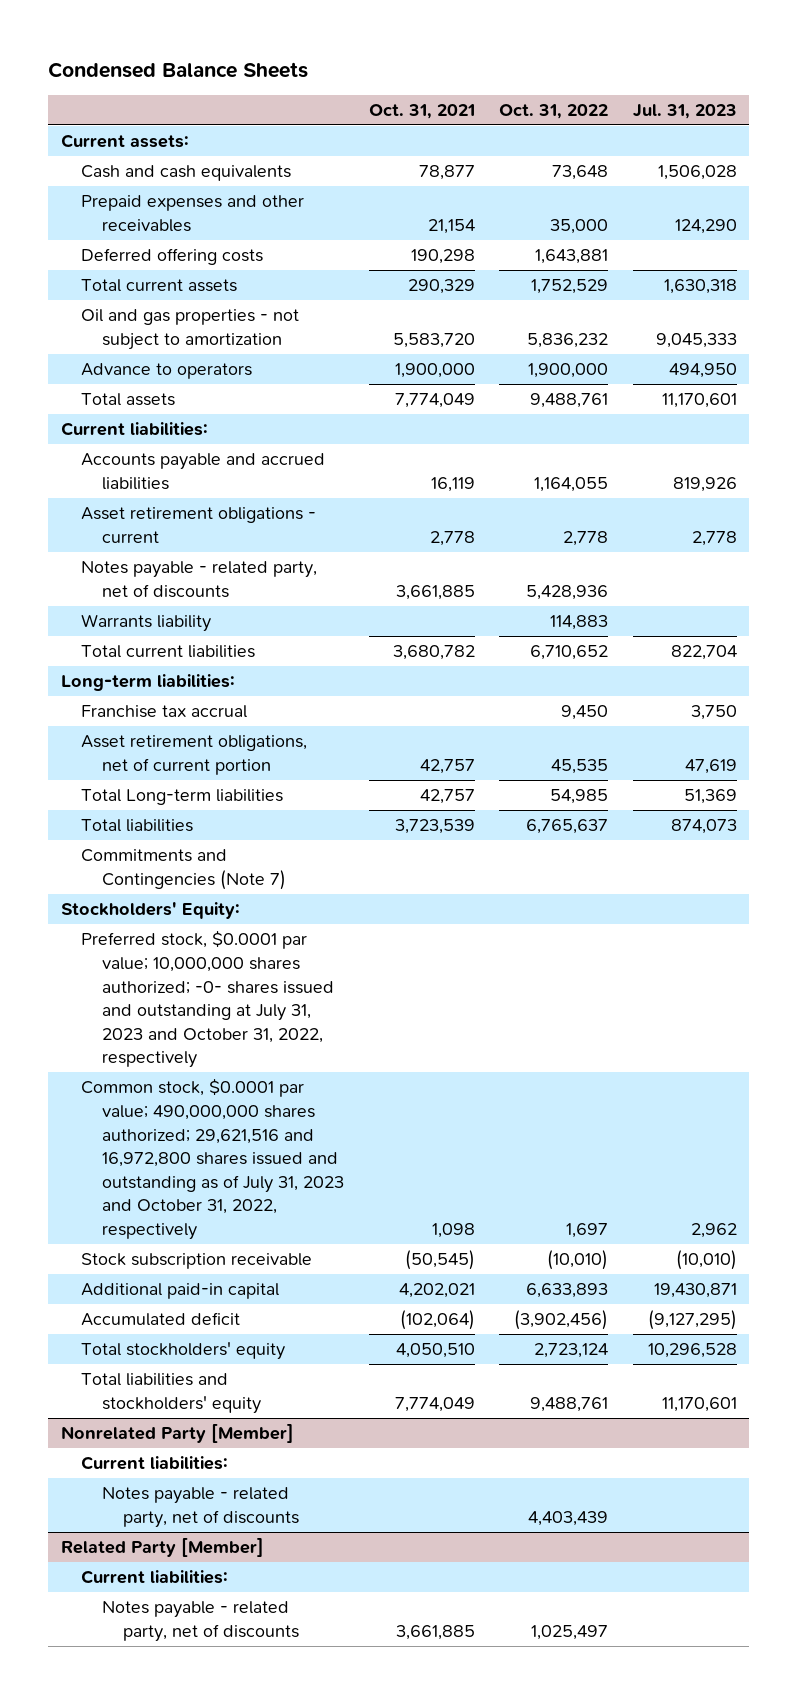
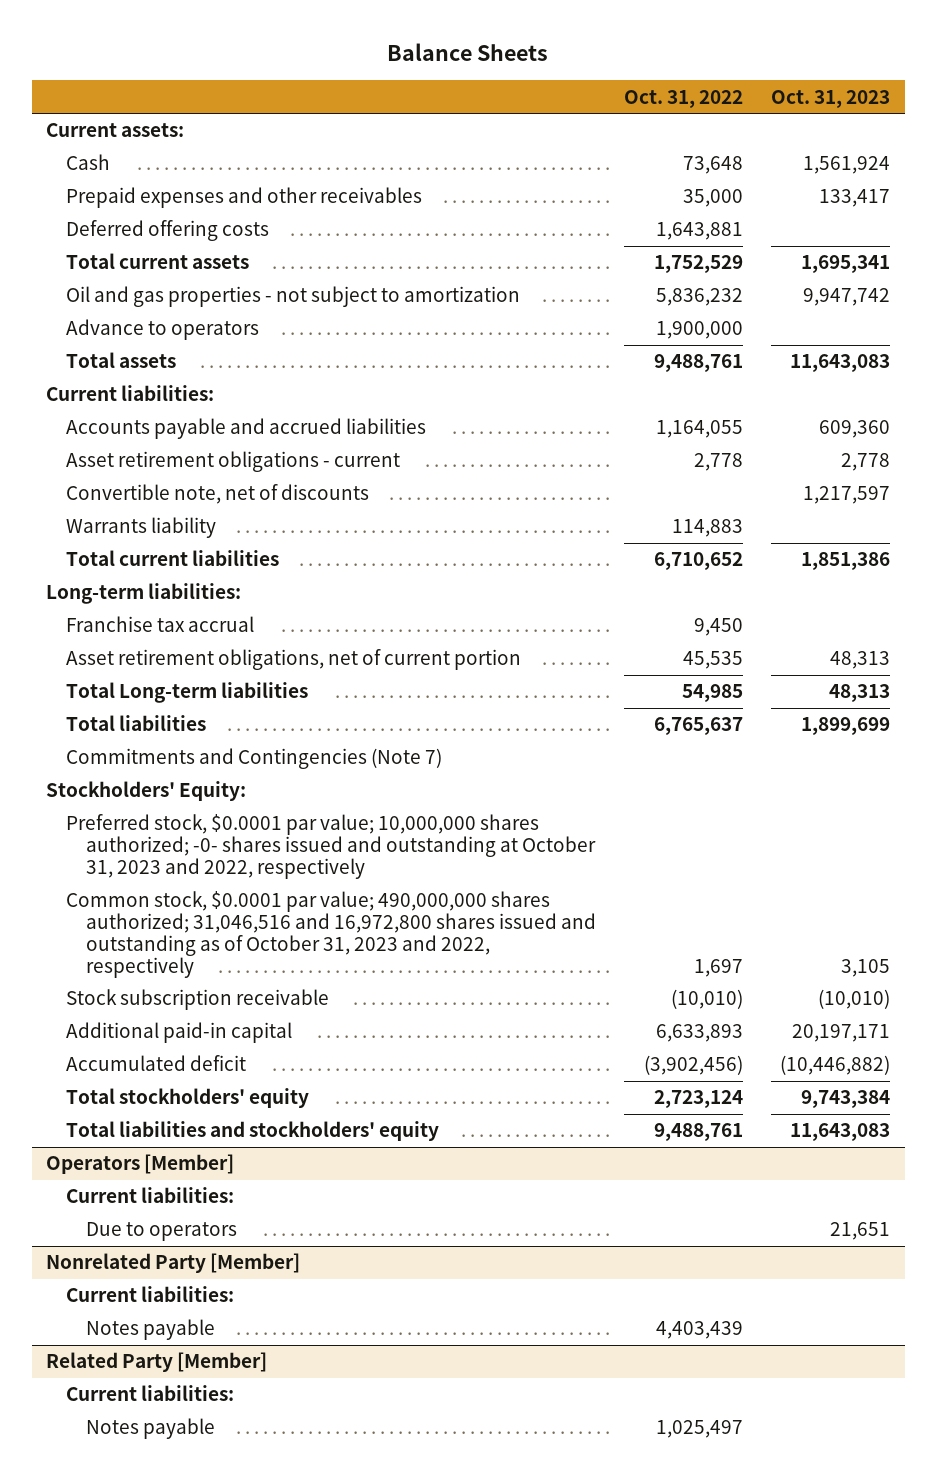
- Condensed Balance Sheets
+ Balance Sheets
- | Oct. 31, 2021 | Oct. 31, 2022 | Jul. 31, 2023
+ | Oct. 31, 2022 | Oct. 31, 2023
- Cash and cash equivalents | 78,877 | 73,648 | 1,506,028
+ Cash | 73,648 | 1,561,924
- Notes payable - related party, net of discounts | 3,661,885 | 5,428,936 |
+ Convertible note, net of discounts | | 1,217,597
- Preferred stock, $0.0001 par value; 10,000,000 shares authorized; -0- shares issued and outstanding at July 31, 2023 and October 31, 2022, respectively
- Common stock, $0.0001 par value; 490,000,000 shares authorized; 29,621,516 and 16,972,800 shares issued and outstanding as of July 31, 2023 and October 31, 2022, respectively | 1,098 | 1,697 | 2,962
+ Preferred stock, $0.0001 par value; 10,000,000 shares authorized; -0- shares issued and outstanding at October 31, 2023 and 2022, respectively
+ Common stock, $0.0001 par value; 490,000,000 shares authorized; 31,046,516 and 16,972,800 shares issued and outstanding as of October 31, 2023 and 2022, respectively | 1,697 | 3,105
+ Operators [Member]
+ Current liabilities:
+ Due to operators | | 21,651
@ Nonrelated Party [Member]
- Notes payable - related party, net of discounts | | 4,403,439 |
+ Notes payable | 4,403,439 |
@ Related Party [Member]
- Notes payable - related party, net of discounts | 3,661,885 | 1,025,497 |
+ Notes payable | 1,025,497 |

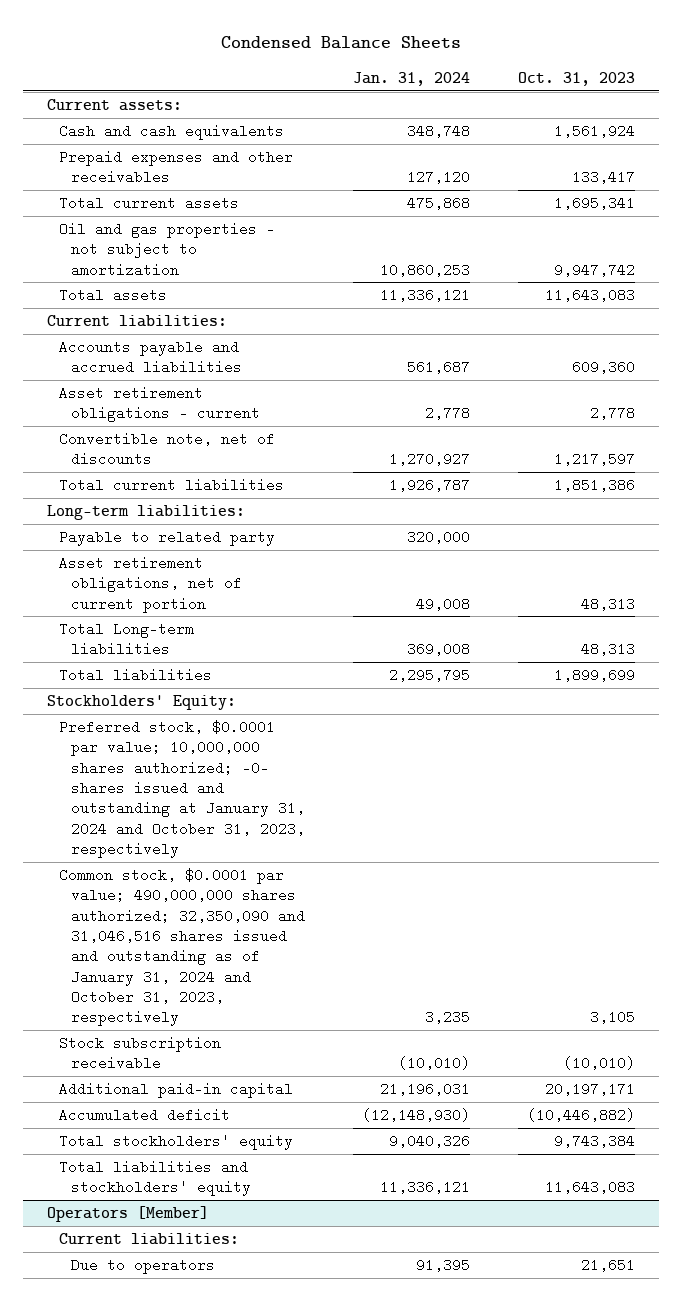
- Balance Sheets
+ Condensed Balance Sheets
- | Oct. 31, 2022 | Oct. 31, 2023
+ | Jan. 31, 2024 | Oct. 31, 2023
- Cash | 73,648 | 1,561,924
+ Cash and cash equivalents | 348,748 | 1,561,924
- Deferred offering costs | 1,643,881 |
- Advance to operators | 1,900,000 |
- Warrants liability | 114,883 |
- Franchise tax accrual | 9,450 |
+ Payable to related party | 320,000 |
- Commitments and Contingencies (Note 7)
- Preferred stock, $0.0001 par value; 10,000,000 shares authorized; -0- shares issued and outstanding at October 31, 2023 and 2022, respectively
- Common stock, $0.0001 par value; 490,000,000 shares authorized; 31,046,516 and 16,972,800 shares issued and outstanding as of October 31, 2023 and 2022, respectively | 1,697 | 3,105
+ Preferred stock, $0.0001 par value; 10,000,000 shares authorized; -0- shares issued and outstanding at January 31, 2024 and October 31, 2023, respectively
+ Common stock, $0.0001 par value; 490,000,000 shares authorized; 32,350,090 and 31,046,516 shares issued and outstanding as of January 31, 2024 and October 31, 2023, respectively | 3,235 | 3,105
- Nonrelated Party [Member]
- Current liabilities:
- Notes payable | 4,403,439 |
- Related Party [Member]
- Current liabilities:
- Notes payable | 1,025,497 |

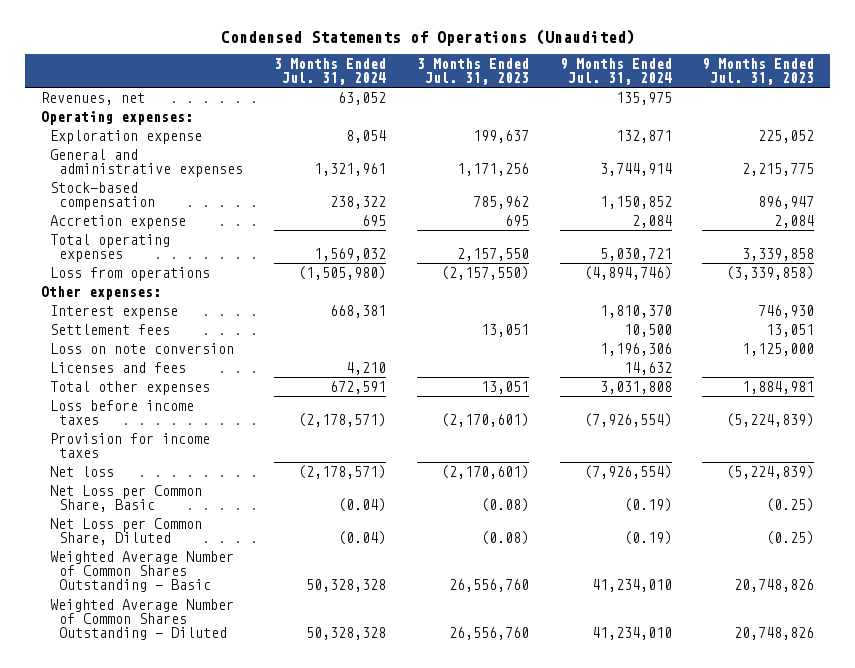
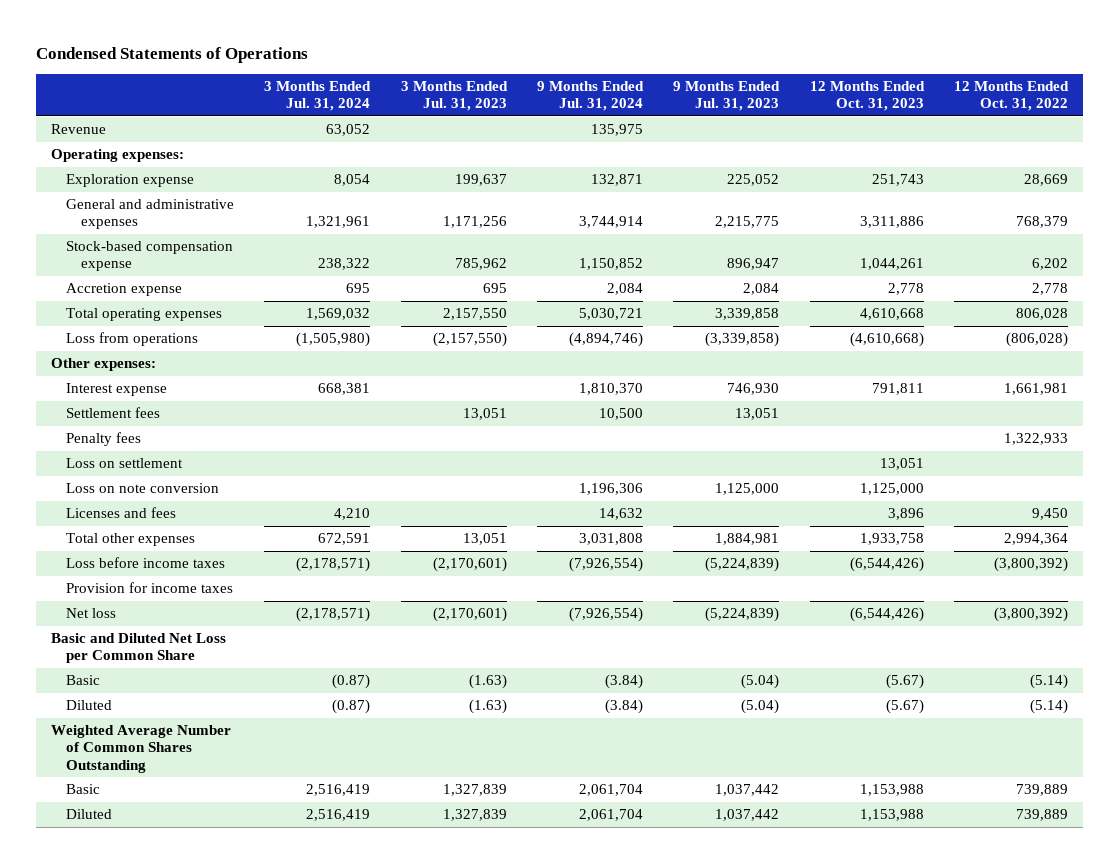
- Condensed Statements of Operations (Unaudited)
+ Condensed Statements of Operations
- | 3 Months Ended Jul. 31, 2024 | 3 Months Ended Jul. 31, 2023 | 9 Months Ended Jul. 31, 2024 | 9 Months Ended Jul. 31, 2023
+ | 3 Months Ended Jul. 31, 2024 | 3 Months Ended Jul. 31, 2023 | 9 Months Ended Jul. 31, 2024 | 9 Months Ended Jul. 31, 2023 | 12 Months Ended Oct. 31, 2023 | 12 Months Ended Oct. 31, 2022
- Revenues, net | 63,052 | | 135,975 |
+ Revenue | 63,052 | | 135,975 | | |
- Stock-based compensation | 238,322 | 785,962 | 1,150,852 | 896,947
+ Stock-based compensation expense | 238,322 | 785,962 | 1,150,852 | 896,947 | 1,044,261 | 6,202
+ Penalty fees | | | | | | 1,322,933
+ Loss on settlement | | | | | 13,051 |
- Net Loss per Common Share, Basic | (0.04) | (0.08) | (0.19) | (0.25)
- Net Loss per Common Share, Diluted | (0.04) | (0.08) | (0.19) | (0.25)
- Weighted Average Number of Common Shares Outstanding - Basic | 50,328,328 | 26,556,760 | 41,234,010 | 20,748,826
- Weighted Average Number of Common Shares Outstanding - Diluted | 50,328,328 | 26,556,760 | 41,234,010 | 20,748,826
+ Basic and Diluted Net Loss per Common Share
+ Basic | (0.87) | (1.63) | (3.84) | (5.04) | (5.67) | (5.14)
+ Diluted | (0.87) | (1.63) | (3.84) | (5.04) | (5.67) | (5.14)
+ Weighted Average Number of Common Shares Outstanding
+ Basic | 2,516,419 | 1,327,839 | 2,061,704 | 1,037,442 | 1,153,988 | 739,889
+ Diluted | 2,516,419 | 1,327,839 | 2,061,704 | 1,037,442 | 1,153,988 | 739,889

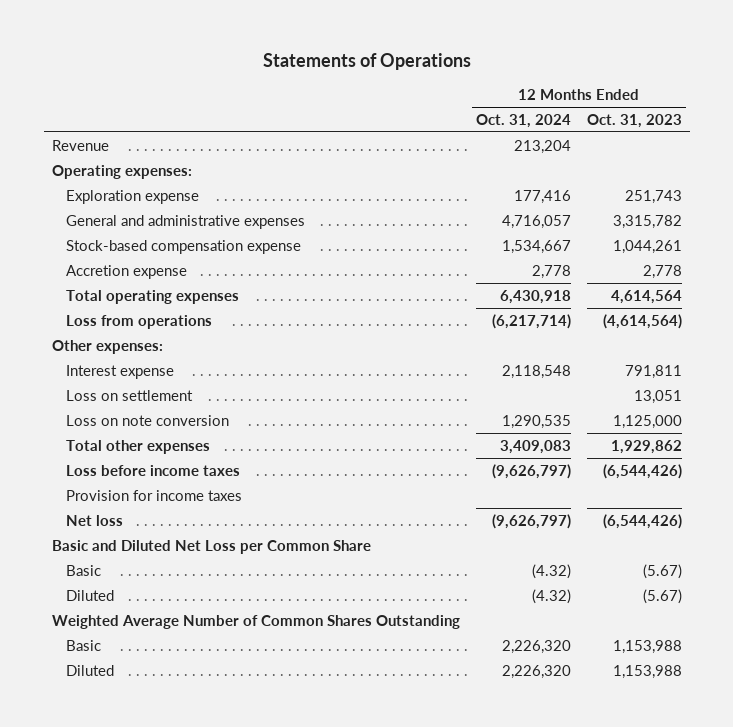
- Condensed Statements of Operations
+ Statements of Operations
- | 3 Months Ended Jul. 31, 2024 | 3 Months Ended Jul. 31, 2023 | 9 Months Ended Jul. 31, 2024 | 9 Months Ended Jul. 31, 2023 | 12 Months Ended Oct. 31, 2023 | 12 Months Ended Oct. 31, 2022
+ | 12 Months Ended Oct. 31, 2024 | 12 Months Ended Oct. 31, 2023
- General and administrative expenses | 1,321,961 | 1,171,256 | 3,744,914 | 2,215,775 | 3,311,886 | 768,379
+ General and administrative expenses | 4,716,057 | 3,315,782
- Total operating expenses | 1,569,032 | 2,157,550 | 5,030,721 | 3,339,858 | 4,610,668 | 806,028
- Loss from operations | (1,505,980) | (2,157,550) | (4,894,746) | (3,339,858) | (4,610,668) | (806,028)
+ Total operating expenses | 6,430,918 | 4,614,564
+ Loss from operations | (6,217,714) | (4,614,564)
- Settlement fees | | 13,051 | 10,500 | 13,051 | |
- Penalty fees | | | | | | 1,322,933
- Licenses and fees | 4,210 | | 14,632 | | 3,896 | 9,450
- Total other expenses | 672,591 | 13,051 | 3,031,808 | 1,884,981 | 1,933,758 | 2,994,364
+ Total other expenses | 3,409,083 | 1,929,862

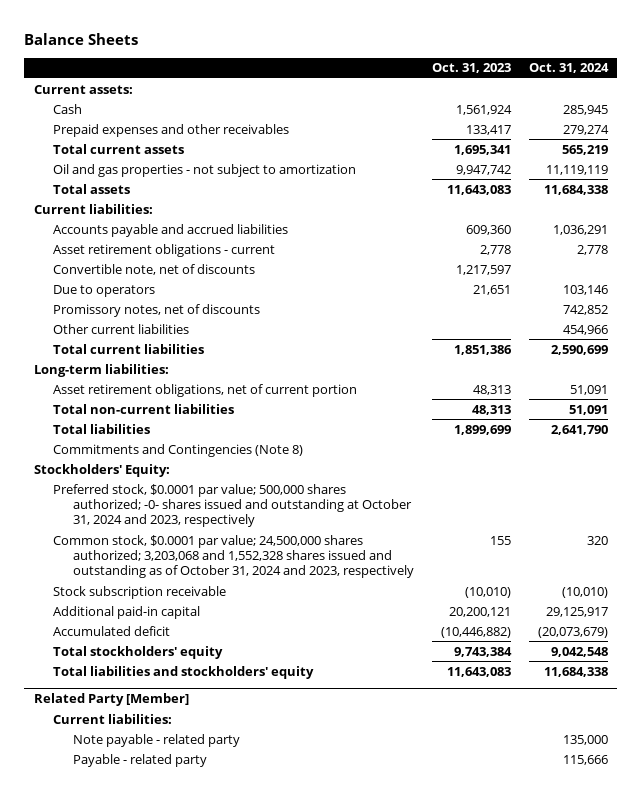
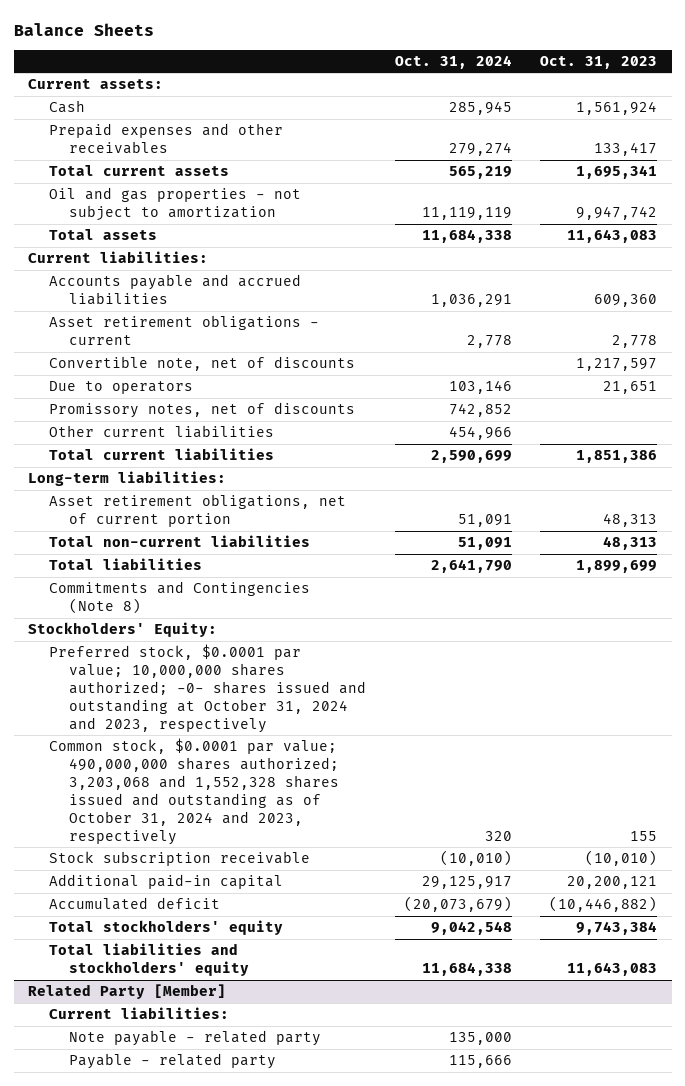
- | Oct. 31, 2023 | Oct. 31, 2024
+ | Oct. 31, 2024 | Oct. 31, 2023
- Preferred stock, $0.0001 par value; 500,000 shares authorized; -0- shares issued and outstanding at October 31, 2024 and 2023, respectively
- Common stock, $0.0001 par value; 24,500,000 shares authorized; 3,203,068 and 1,552,328 shares issued and outstanding as of October 31, 2024 and 2023, respectively | 155 | 320
+ Preferred stock, $0.0001 par value; 10,000,000 shares authorized; -0- shares issued and outstanding at October 31, 2024 and 2023, respectively
+ Common stock, $0.0001 par value; 490,000,000 shares authorized; 3,203,068 and 1,552,328 shares issued and outstanding as of October 31, 2024 and 2023, respectively | 320 | 155

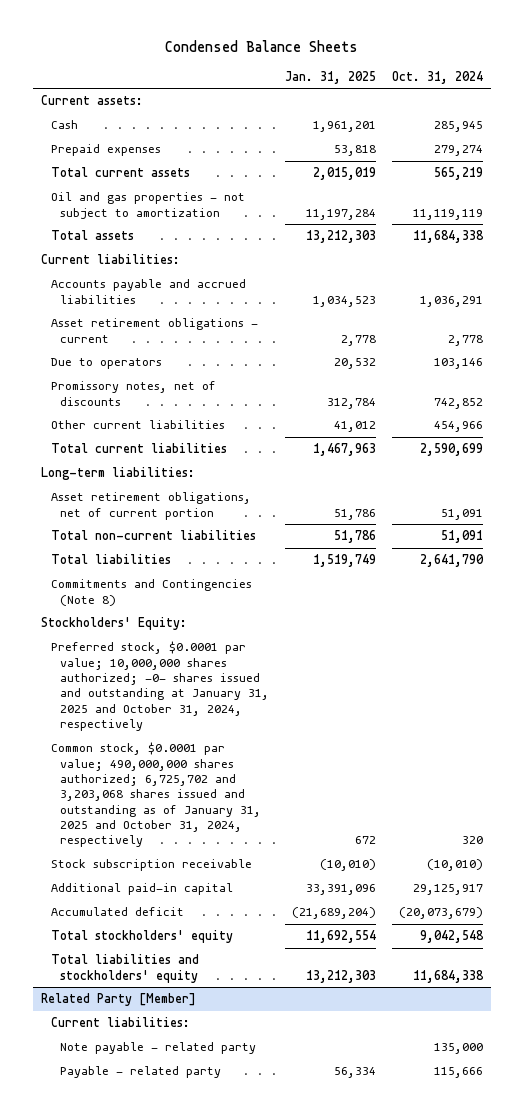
- Balance Sheets
+ Condensed Balance Sheets
- | Oct. 31, 2024 | Oct. 31, 2023
+ | Jan. 31, 2025 | Oct. 31, 2024
- Prepaid expenses and other receivables | 279,274 | 133,417
+ Prepaid expenses | 53,818 | 279,274
- Convertible note, net of discounts | | 1,217,597
- Preferred stock, $0.0001 par value; 10,000,000 shares authorized; -0- shares issued and outstanding at October 31, 2024 and 2023, respectively
- Common stock, $0.0001 par value; 490,000,000 shares authorized; 3,203,068 and 1,552,328 shares issued and outstanding as of October 31, 2024 and 2023, respectively | 320 | 155
+ Preferred stock, $0.0001 par value; 10,000,000 shares authorized; -0- shares issued and outstanding at January 31, 2025 and October 31, 2024, respectively
+ Common stock, $0.0001 par value; 490,000,000 shares authorized; 6,725,702 and 3,203,068 shares issued and outstanding as of January 31, 2025 and October 31, 2024, respectively | 672 | 320

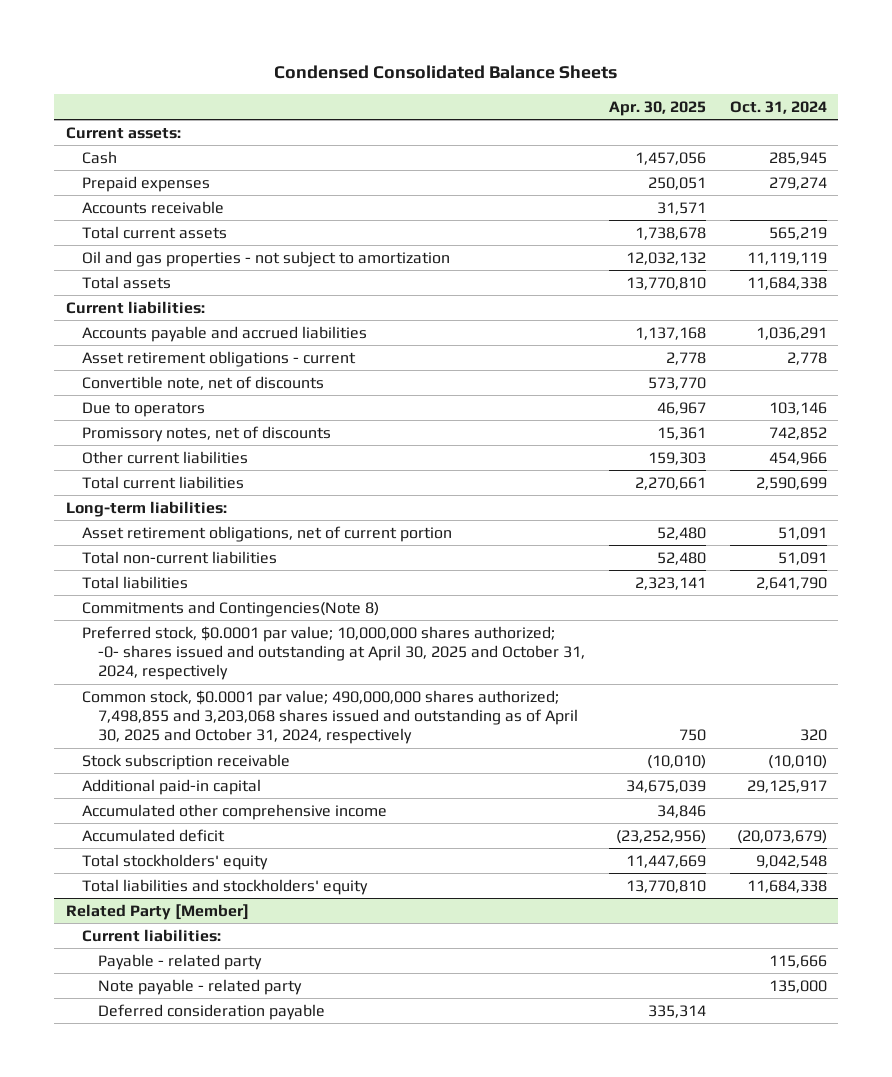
- Condensed Balance Sheets
+ Condensed Consolidated Balance Sheets
- | Jan. 31, 2025 | Oct. 31, 2024
+ | Apr. 30, 2025 | Oct. 31, 2024
+ Accounts receivable | 31,571 |
+ Convertible note, net of discounts | 573,770 |
- Commitments and Contingencies (Note 8)
- Stockholders' Equity:
- Preferred stock, $0.0001 par value; 10,000,000 shares authorized; -0- shares issued and outstanding at January 31, 2025 and October 31, 2024, respectively
- Common stock, $0.0001 par value; 490,000,000 shares authorized; 6,725,702 and 3,203,068 shares issued and outstanding as of January 31, 2025 and October 31, 2024, respectively | 672 | 320
+ Commitments and Contingencies(Note 8)
+ Preferred stock, $0.0001 par value; 10,000,000 shares authorized; -0- shares issued and outstanding at April 30, 2025 and October 31, 2024, respectively
+ Common stock, $0.0001 par value; 490,000,000 shares authorized; 7,498,855 and 3,203,068 shares issued and outstanding as of April 30, 2025 and October 31, 2024, respectively | 750 | 320
+ Accumulated other comprehensive income | 34,846 |
@ Related Party [Member]
moved down: Note payable - related party | | 135,000
+ Deferred consideration payable | 335,314 |

